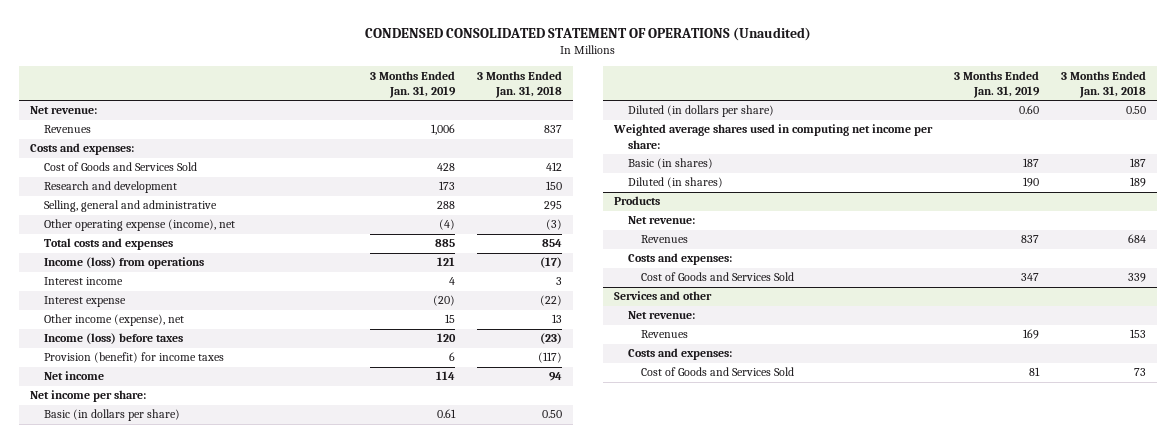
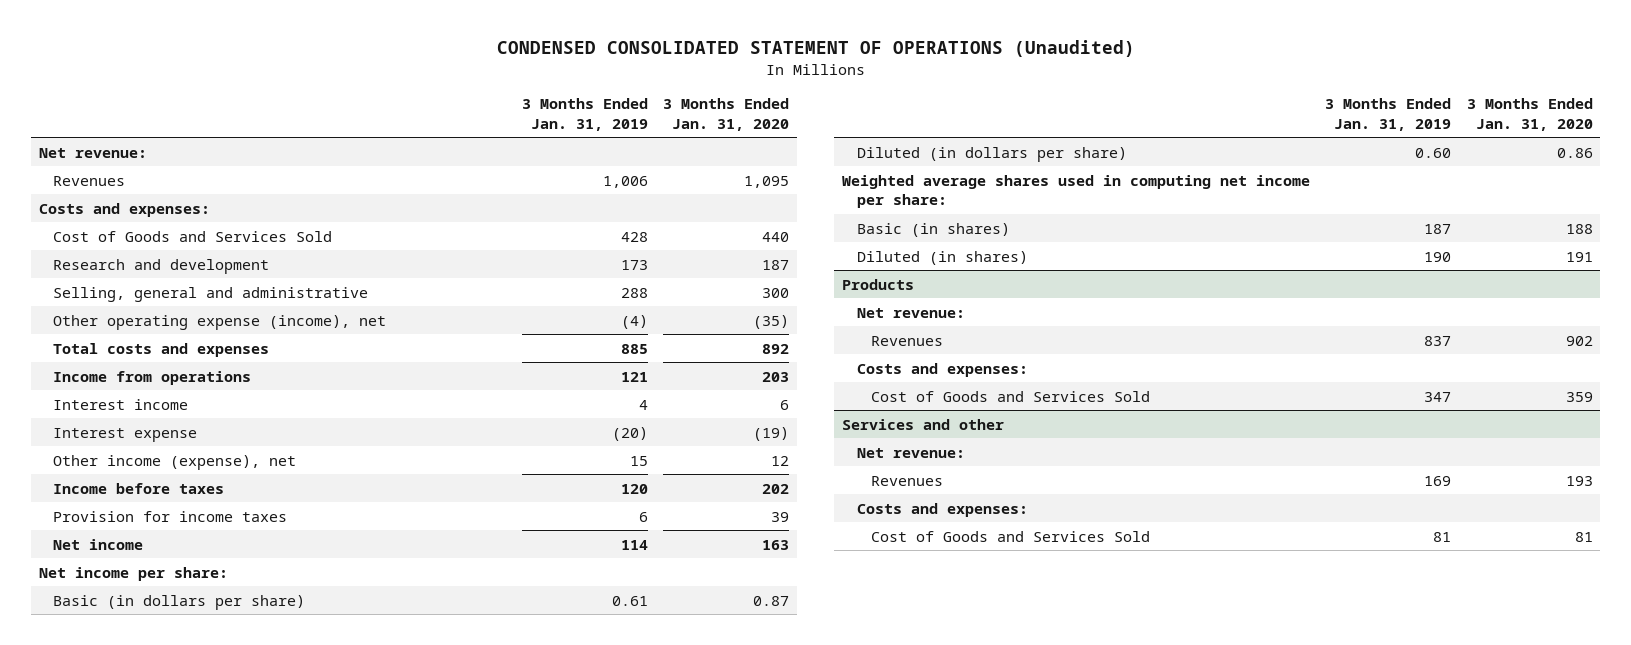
- | 3 Months Ended Jan. 31, 2019 | 3 Months Ended Jan. 31, 2018
+ | 3 Months Ended Jan. 31, 2019 | 3 Months Ended Jan. 31, 2020
- Income (loss) from operations | 121 | (17)
+ Income from operations | 121 | 203
- Income (loss) before taxes | 120 | (23)
- Provision (benefit) for income taxes | 6 | (117)
+ Income before taxes | 120 | 202
+ Provision for income taxes | 6 | 39

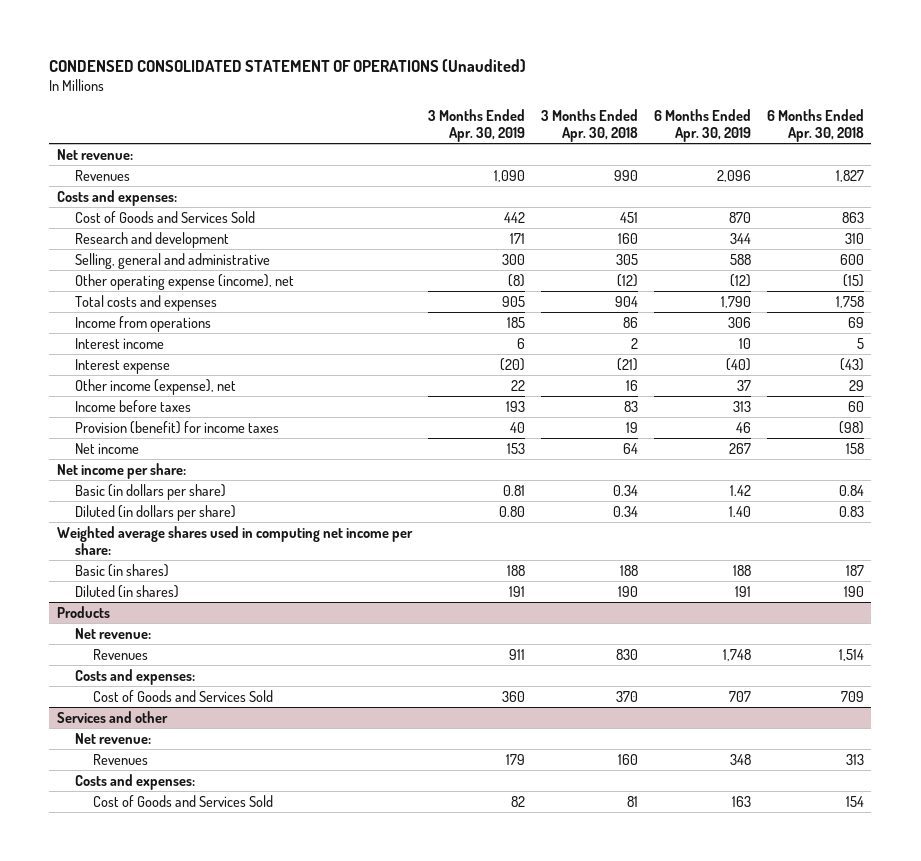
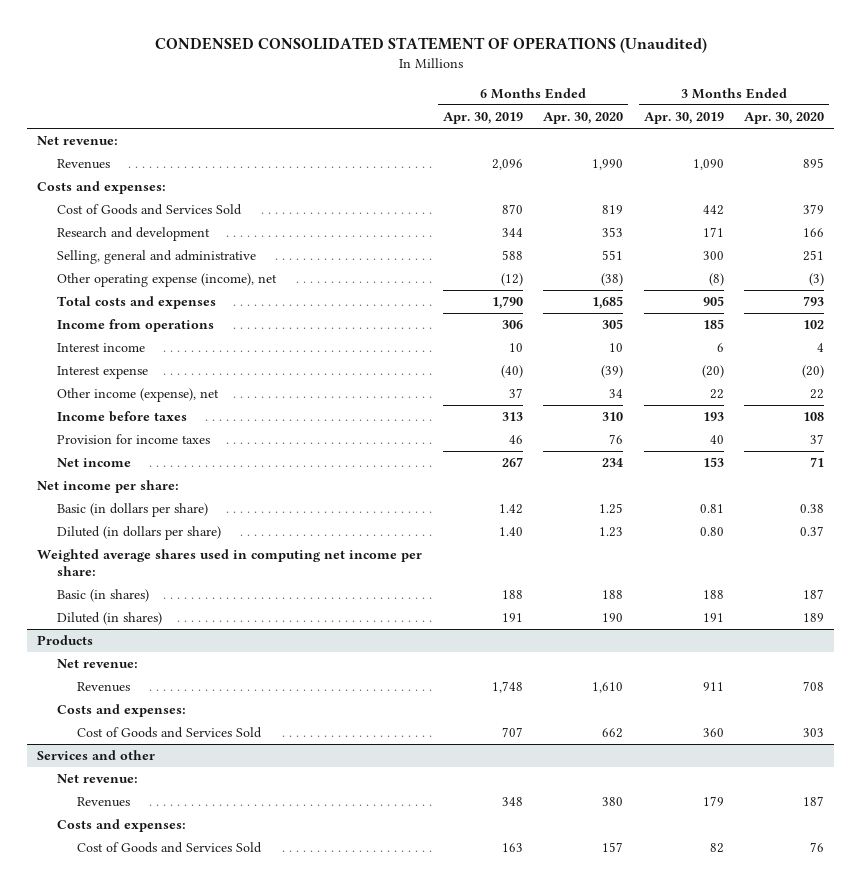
- | 3 Months Ended Apr. 30, 2019 | 3 Months Ended Apr. 30, 2018 | 6 Months Ended Apr. 30, 2019 | 6 Months Ended Apr. 30, 2018
+ | 6 Months Ended Apr. 30, 2019 | 6 Months Ended Apr. 30, 2020 | 3 Months Ended Apr. 30, 2019 | 3 Months Ended Apr. 30, 2020
- Provision (benefit) for income taxes | 40 | 19 | 46 | (98)
+ Provision for income taxes | 46 | 76 | 40 | 37

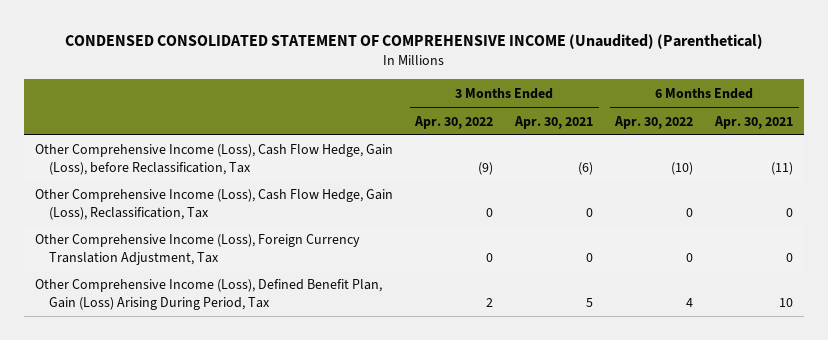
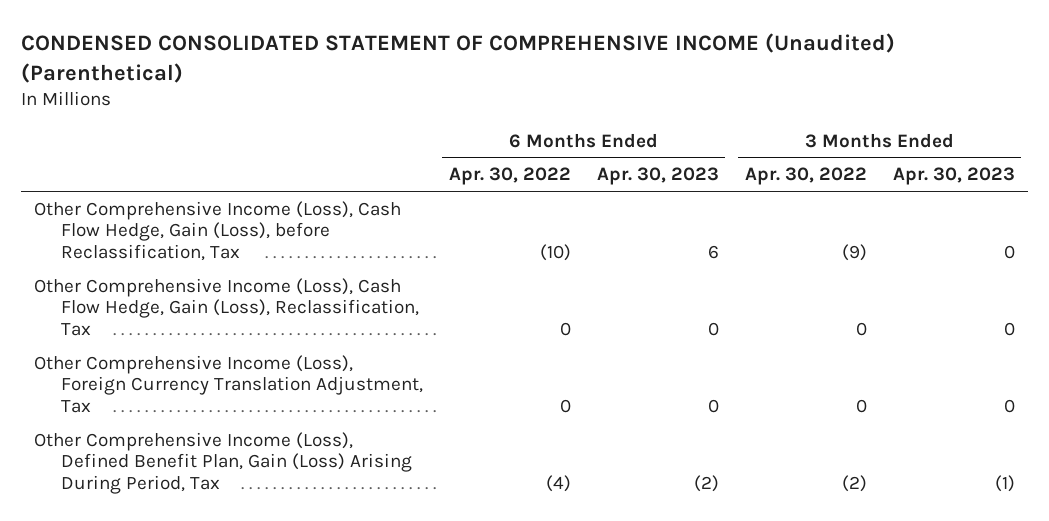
- | 3 Months Ended Apr. 30, 2022 | 3 Months Ended Apr. 30, 2021 | 6 Months Ended Apr. 30, 2022 | 6 Months Ended Apr. 30, 2021
+ | 6 Months Ended Apr. 30, 2022 | 6 Months Ended Apr. 30, 2023 | 3 Months Ended Apr. 30, 2022 | 3 Months Ended Apr. 30, 2023
- Other Comprehensive Income (Loss), Defined Benefit Plan, Gain (Loss) Arising During Period, Tax | 2 | 5 | 4 | 10
+ Other Comprehensive Income (Loss), Defined Benefit Plan, Gain (Loss) Arising During Period, Tax | (4) | (2) | (2) | (1)

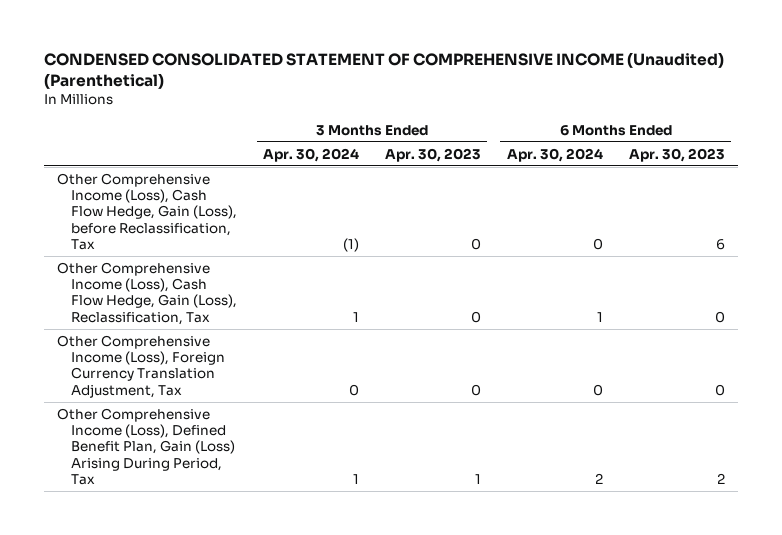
- | 6 Months Ended Apr. 30, 2022 | 6 Months Ended Apr. 30, 2023 | 3 Months Ended Apr. 30, 2022 | 3 Months Ended Apr. 30, 2023
+ | 3 Months Ended Apr. 30, 2024 | 3 Months Ended Apr. 30, 2023 | 6 Months Ended Apr. 30, 2024 | 6 Months Ended Apr. 30, 2023
- Other Comprehensive Income (Loss), Defined Benefit Plan, Gain (Loss) Arising During Period, Tax | (4) | (2) | (2) | (1)
+ Other Comprehensive Income (Loss), Defined Benefit Plan, Gain (Loss) Arising During Period, Tax | 1 | 1 | 2 | 2

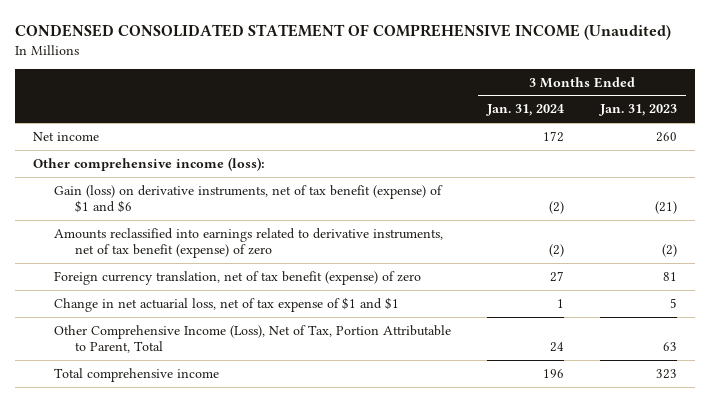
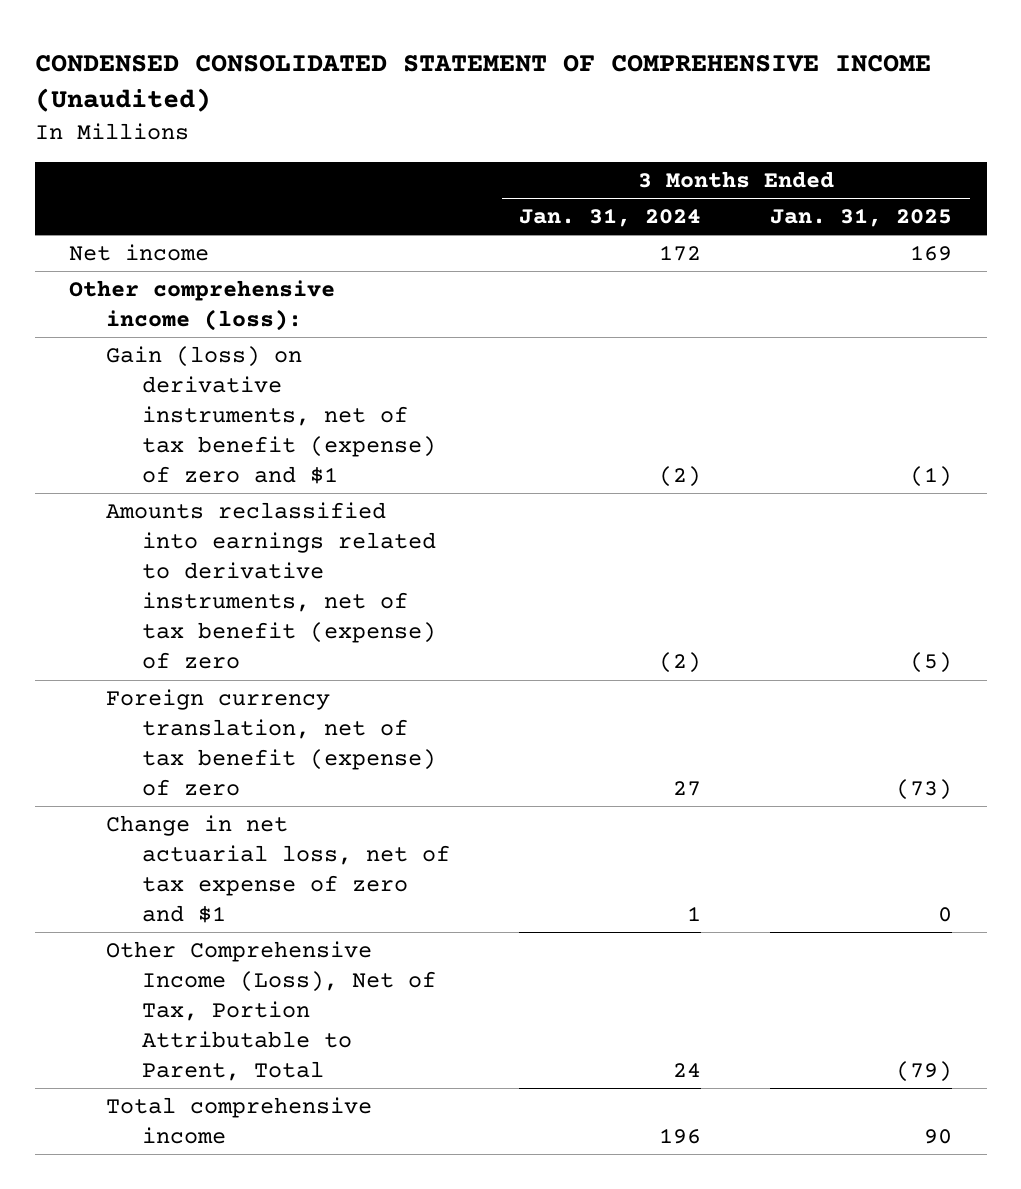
- | 3 Months Ended Jan. 31, 2024 | 3 Months Ended Jan. 31, 2023
+ | 3 Months Ended Jan. 31, 2024 | 3 Months Ended Jan. 31, 2025
- Gain (loss) on derivative instruments, net of tax benefit (expense) of $1 and $6 | (2) | (21)
+ Gain (loss) on derivative instruments, net of tax benefit (expense) of zero and $1 | (2) | (1)
- Change in net actuarial loss, net of tax expense of $1 and $1 | 1 | 5
+ Change in net actuarial loss, net of tax expense of zero and $1 | 1 | 0

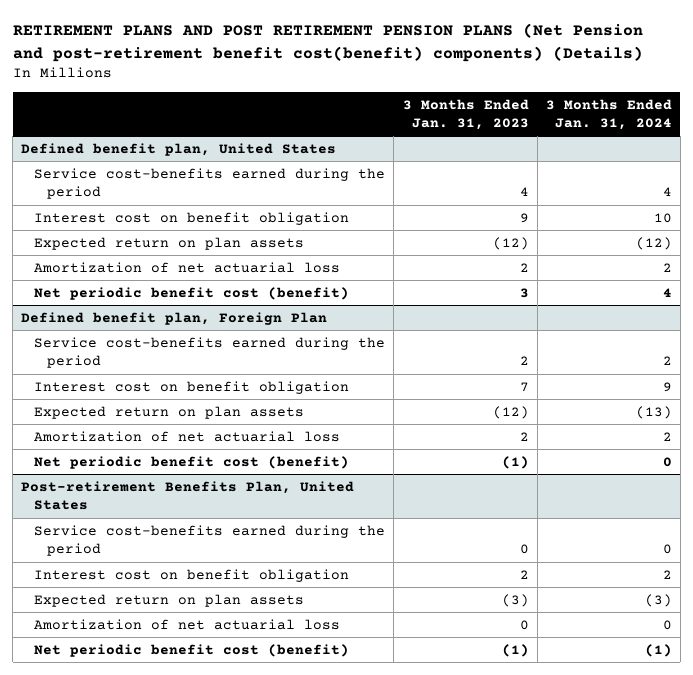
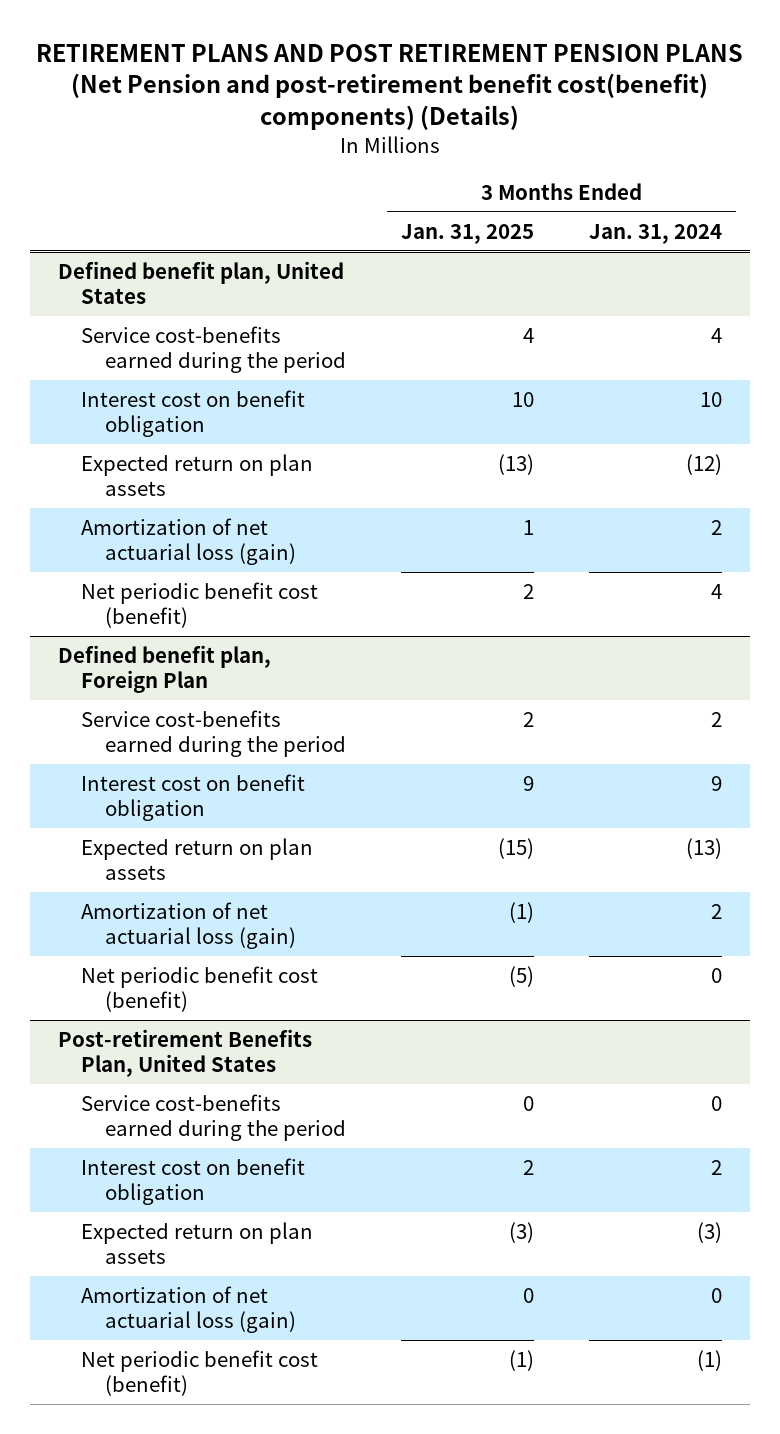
- | 3 Months Ended Jan. 31, 2023 | 3 Months Ended Jan. 31, 2024
+ | 3 Months Ended Jan. 31, 2025 | 3 Months Ended Jan. 31, 2024
@ Defined benefit plan, United States
- Amortization of net actuarial loss | 2 | 2
+ Amortization of net actuarial loss (gain) | 1 | 2
@ Defined benefit plan, Foreign Plan
- Amortization of net actuarial loss | 2 | 2
+ Amortization of net actuarial loss (gain) | (1) | 2
@ Post-retirement Benefits Plan, United States
- Amortization of net actuarial loss | 0 | 0
+ Amortization of net actuarial loss (gain) | 0 | 0

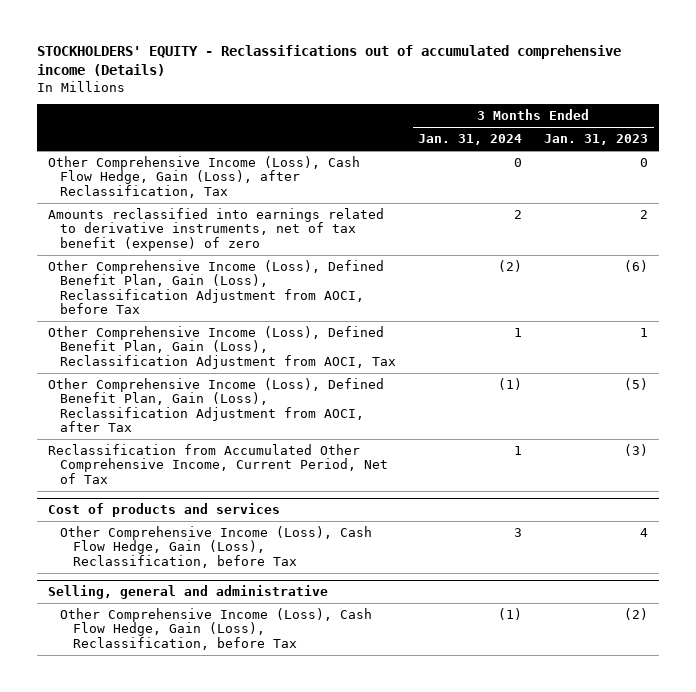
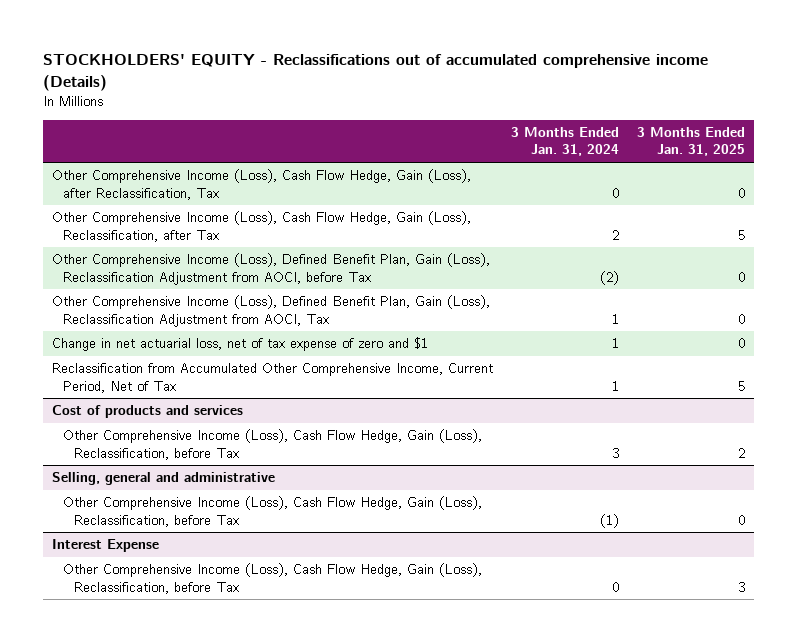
- | 3 Months Ended Jan. 31, 2024 | 3 Months Ended Jan. 31, 2023
+ | 3 Months Ended Jan. 31, 2024 | 3 Months Ended Jan. 31, 2025
- Amounts reclassified into earnings related to derivative instruments, net of tax benefit (expense) of zero | 2 | 2
+ Other Comprehensive Income (Loss), Cash Flow Hedge, Gain (Loss), Reclassification, after Tax | 2 | 5
- Other Comprehensive Income (Loss), Defined Benefit Plan, Gain (Loss), Reclassification Adjustment from AOCI, after Tax | (1) | (5)
+ Change in net actuarial loss, net of tax expense of zero and $1 | 1 | 0
+ Interest Expense
+ Other Comprehensive Income (Loss), Cash Flow Hedge, Gain (Loss), Reclassification, before Tax | 0 | 3

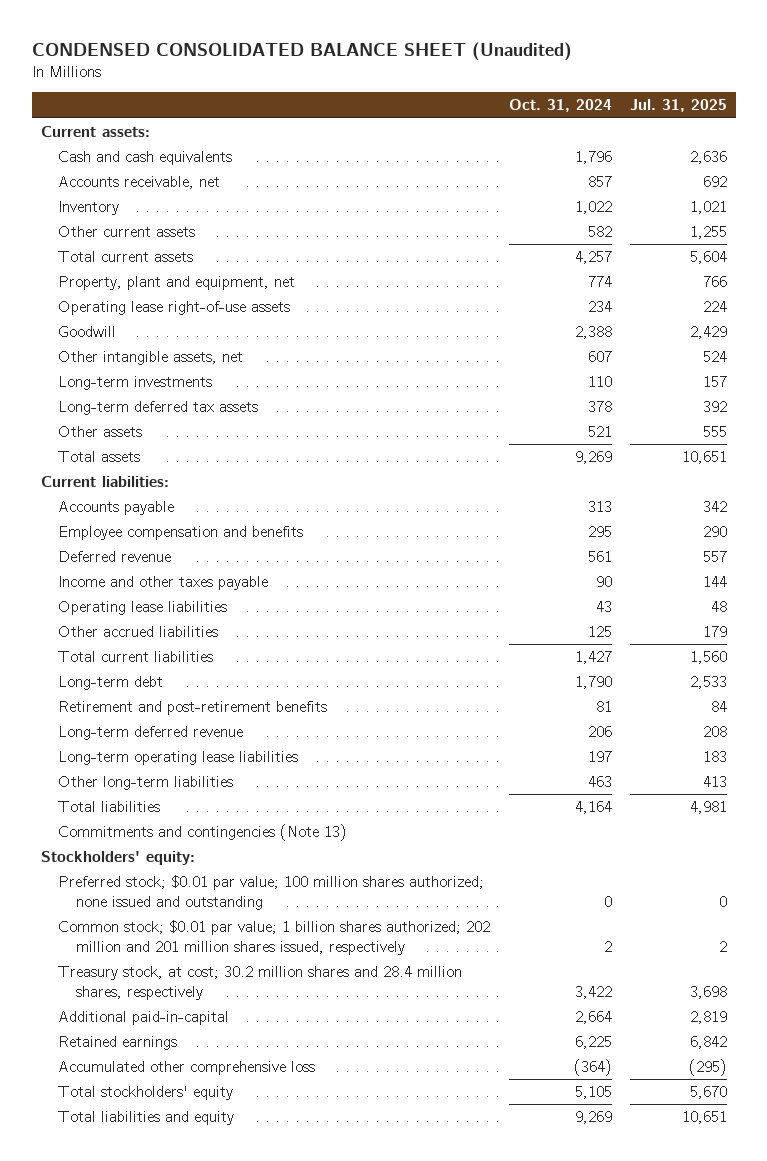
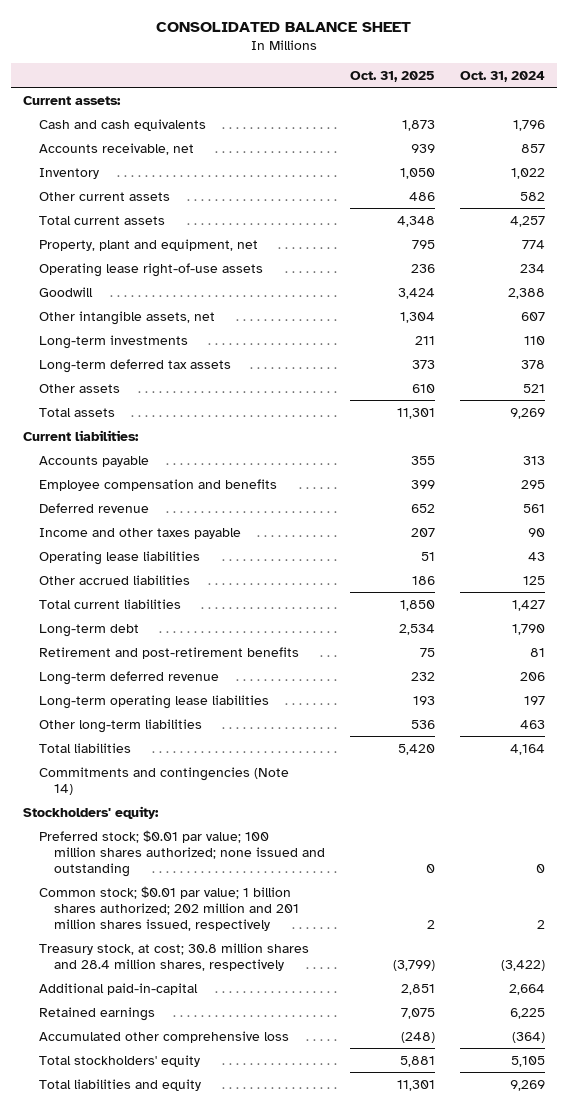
- CONDENSED CONSOLIDATED BALANCE SHEET (Unaudited)
+ CONSOLIDATED BALANCE SHEET
- | Oct. 31, 2024 | Jul. 31, 2025
+ | Oct. 31, 2025 | Oct. 31, 2024
- Commitments and contingencies (Note 13)
+ Commitments and contingencies (Note 14)
- Treasury stock, at cost; 30.2 million shares and 28.4 million shares, respectively | 3,422 | 3,698
+ Treasury stock, at cost; 30.8 million shares and 28.4 million shares, respectively | (3,799) | (3,422)

